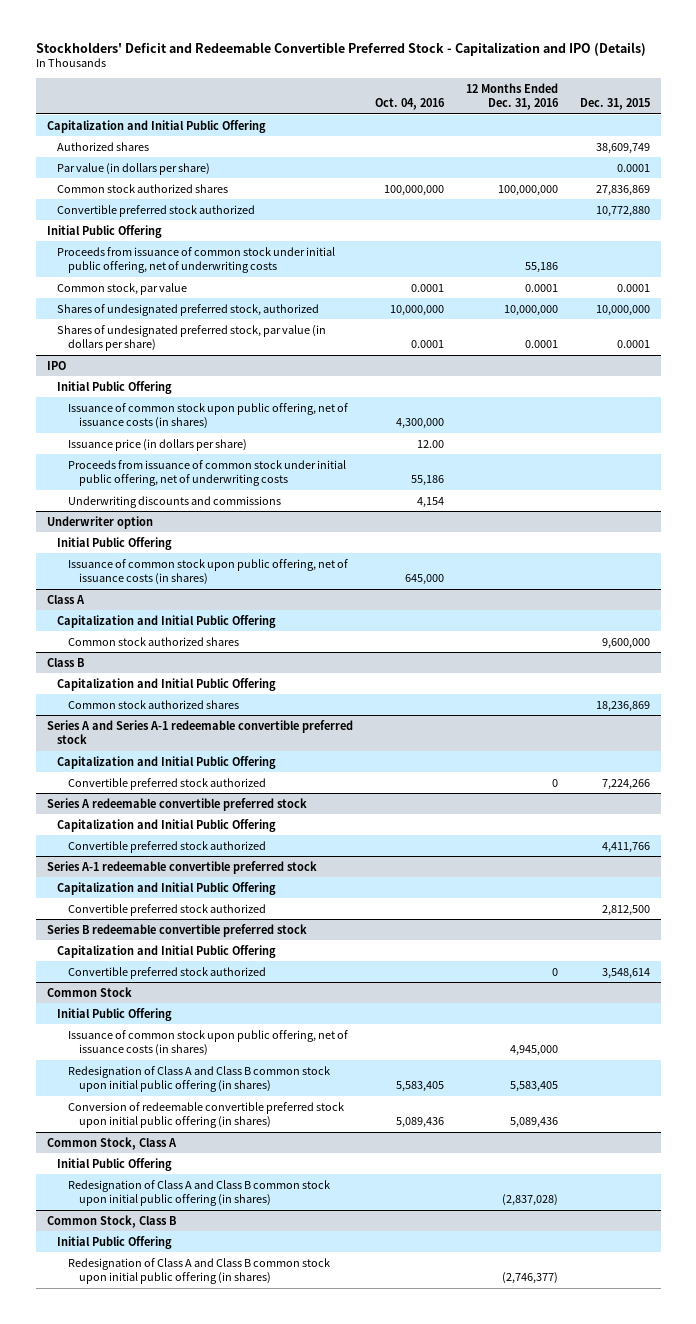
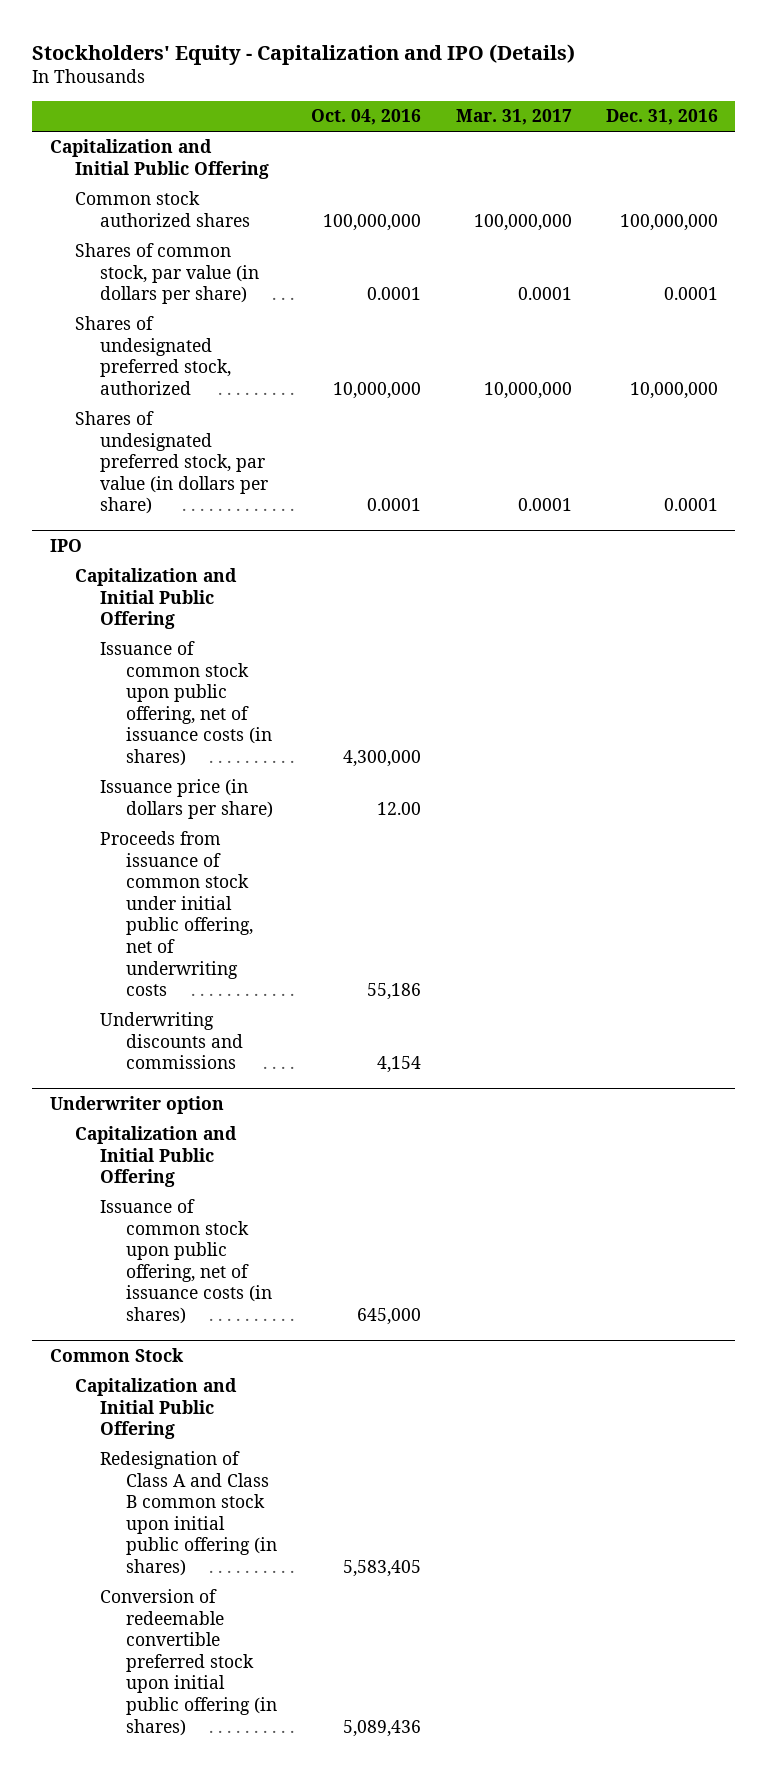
- Stockholders' Deficit and Redeemable Convertible Preferred Stock - Capitalization and IPO (Details)
+ Stockholders' Equity - Capitalization and IPO (Details)
- | Oct. 04, 2016 | 12 Months Ended Dec. 31, 2016 | Dec. 31, 2015
+ | Oct. 04, 2016 | Mar. 31, 2017 | Dec. 31, 2016
- Authorized shares | | | 38,609,749
- Par value (in dollars per share) | | | 0.0001
- Convertible preferred stock authorized | | | 10,772,880
- Initial Public Offering
- Proceeds from issuance of common stock under initial public offering, net of underwriting costs | | 55,186 |
- Common stock, par value | 0.0001 | 0.0001 | 0.0001
+ Shares of common stock, par value (in dollars per share) | 0.0001 | 0.0001 | 0.0001
@ IPO
- Initial Public Offering
+ Capitalization and Initial Public Offering
@ Underwriter option
- Initial Public Offering
+ Capitalization and Initial Public Offering
- Class A
- Capitalization and Initial Public Offering
- Common stock authorized shares | | | 9,600,000
- Class B
- Capitalization and Initial Public Offering
- Common stock authorized shares | | | 18,236,869
- Series A and Series A-1 redeemable convertible preferred stock
- Capitalization and Initial Public Offering
- Convertible preferred stock authorized | | 0 | 7,224,266
- Series A redeemable convertible preferred stock
- Capitalization and Initial Public Offering
- Convertible preferred stock authorized | | | 4,411,766
- Series A-1 redeemable convertible preferred stock
- Capitalization and Initial Public Offering
- Convertible preferred stock authorized | | | 2,812,500
- Series B redeemable convertible preferred stock
- Capitalization and Initial Public Offering
- Convertible preferred stock authorized | | 0 | 3,548,614
@ Common Stock
- Initial Public Offering
- Issuance of common stock upon public offering, net of issuance costs (in shares) | | 4,945,000 |
+ Capitalization and Initial Public Offering
- Common Stock, Class A
- Initial Public Offering
- Redesignation of Class A and Class B common stock upon initial public offering (in shares) | | (2,837,028) |
- Common Stock, Class B
- Initial Public Offering
- Redesignation of Class A and Class B common stock upon initial public offering (in shares) | | (2,746,377) |

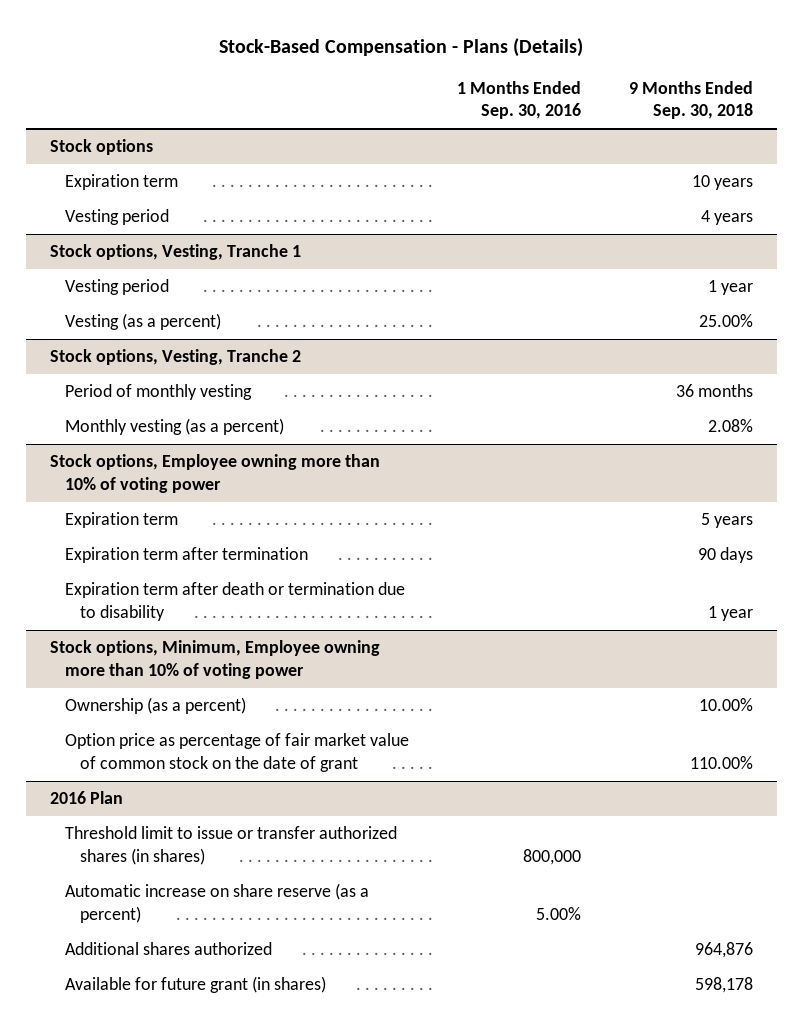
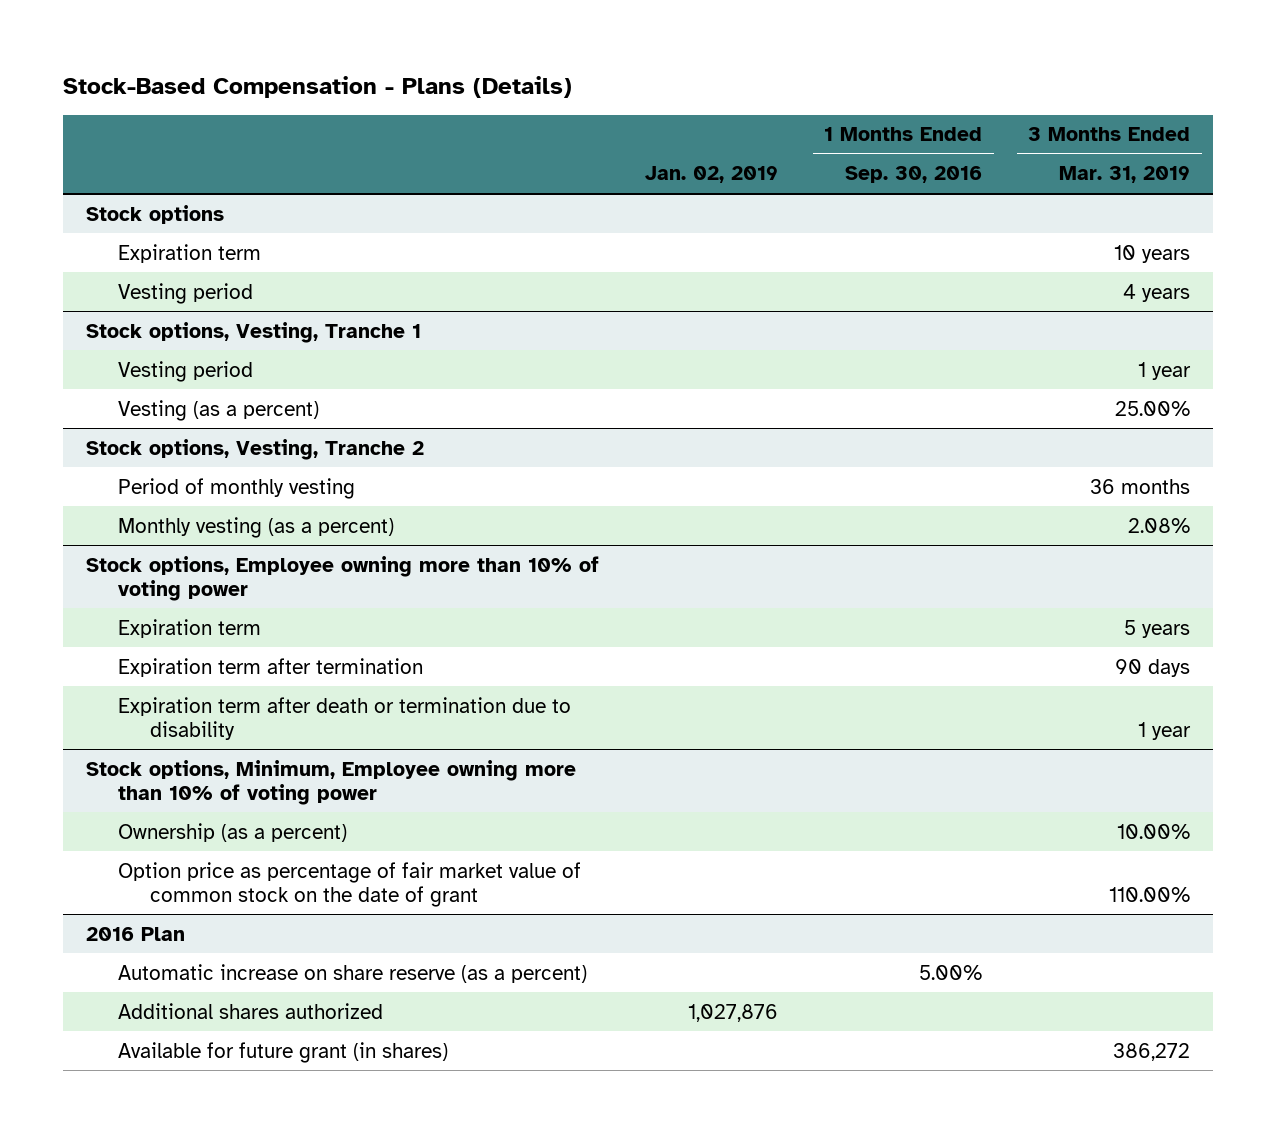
- | 1 Months Ended Sep. 30, 2016 | 9 Months Ended Sep. 30, 2018
+ | Jan. 02, 2019 | 1 Months Ended Sep. 30, 2016 | 3 Months Ended Mar. 31, 2019
@ 2016 Plan
- Threshold limit to issue or transfer authorized shares (in shares) | 800,000 |

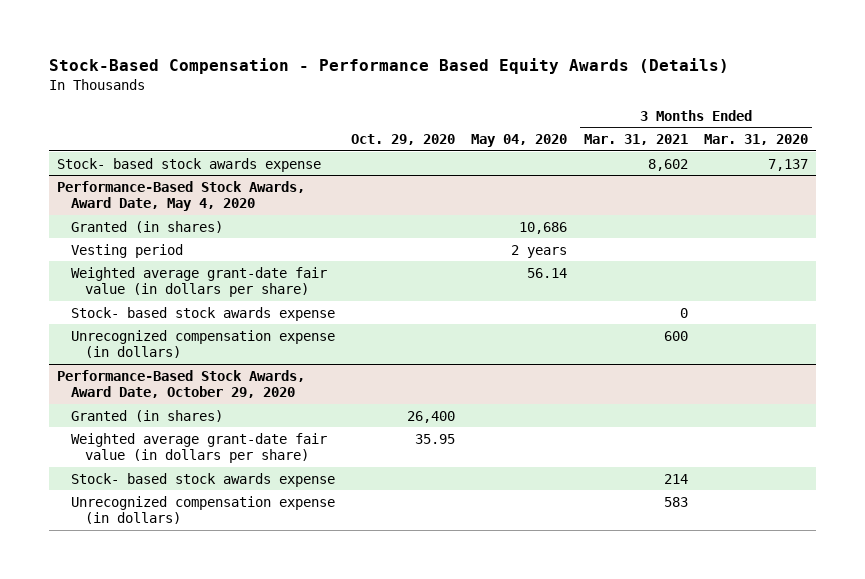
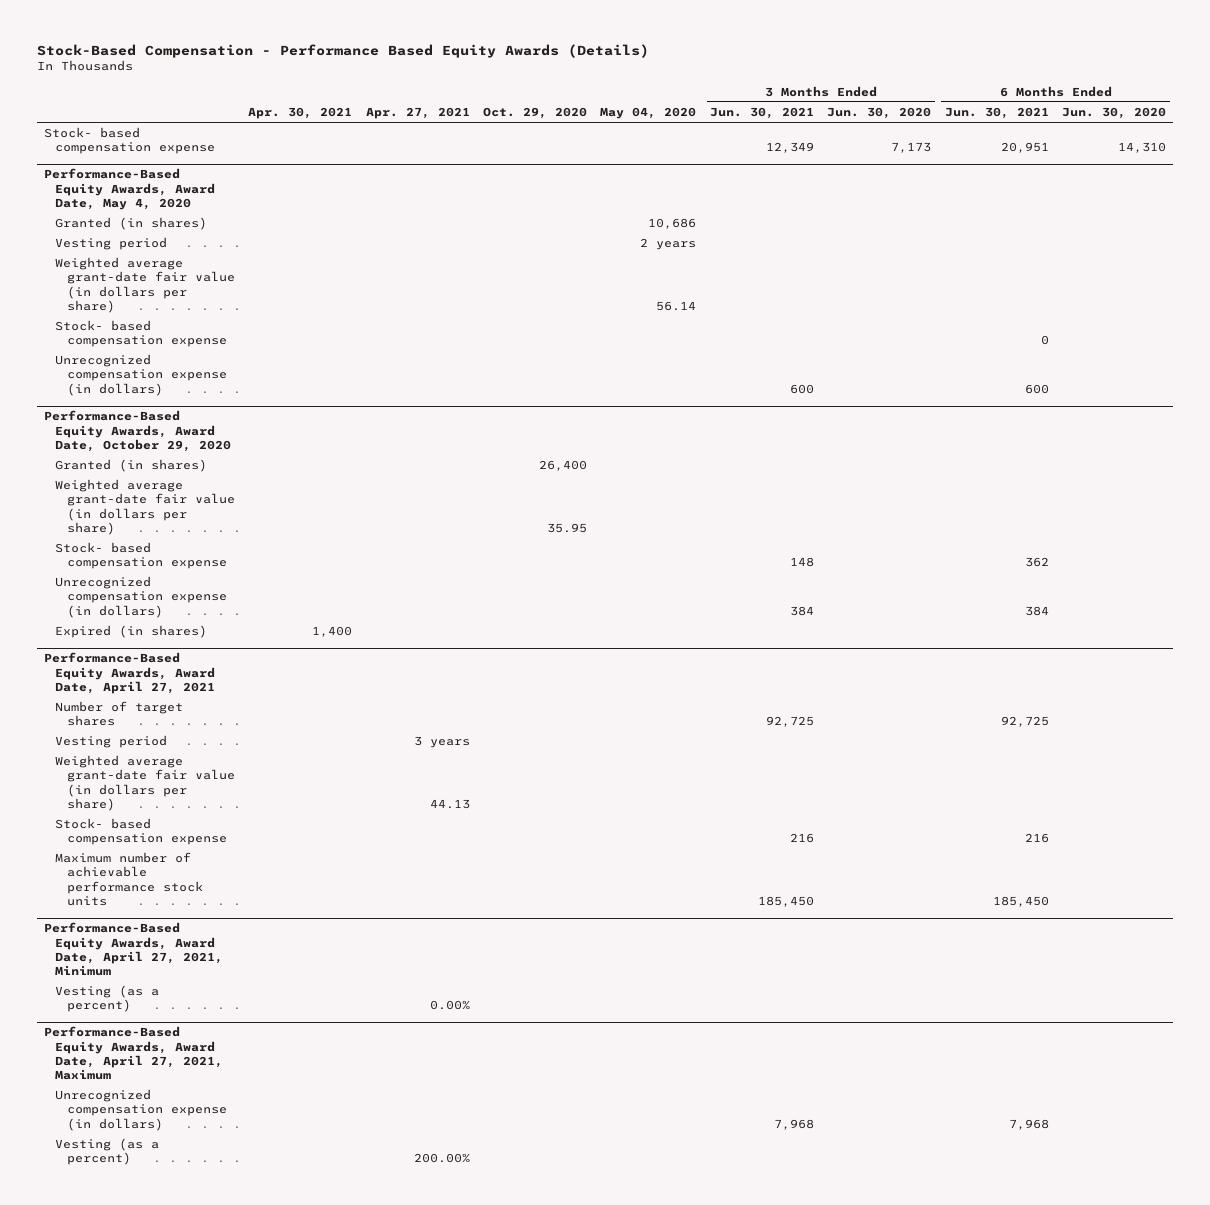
- | Oct. 29, 2020 | May 04, 2020 | 3 Months Ended Mar. 31, 2021 | 3 Months Ended Mar. 31, 2020
+ | Apr. 30, 2021 | Apr. 27, 2021 | Oct. 29, 2020 | May 04, 2020 | 3 Months Ended Jun. 30, 2021 | 3 Months Ended Jun. 30, 2020 | 6 Months Ended Jun. 30, 2021 | 6 Months Ended Jun. 30, 2020
- Stock- based stock awards expense | | | 8,602 | 7,137
- Performance-Based Stock Awards, Award Date, May 4, 2020
+ Stock- based compensation expense | | | | | 12,349 | 7,173 | 20,951 | 14,310
+ Performance-Based Equity Awards, Award Date, May 4, 2020
- Stock- based stock awards expense | | | 0 |
+ Stock- based compensation expense | | | | | | | 0 |
- Performance-Based Stock Awards, Award Date, October 29, 2020
+ Performance-Based Equity Awards, Award Date, October 29, 2020
- Stock- based stock awards expense | | | 214 |
+ Stock- based compensation expense | | | | | 148 | | 362 |
+ Expired (in shares) | 1,400 | | | | | | |
+ Performance-Based Equity Awards, Award Date, April 27, 2021
+ Number of target shares | | | | | 92,725 | | 92,725 |
+ Vesting period | | 3 years | | | | | |
+ Weighted average grant-date fair value (in dollars per share) | | 44.13 | | | | | |
+ Stock- based compensation expense | | | | | 216 | | 216 |
+ Maximum number of achievable performance stock units | | | | | 185,450 | | 185,450 |
+ Performance-Based Equity Awards, Award Date, April 27, 2021, Minimum
+ Vesting (as a percent) | | 0.00% | | | | | |
+ Performance-Based Equity Awards, Award Date, April 27, 2021, Maximum
+ Unrecognized compensation expense (in dollars) | | | | | 7,968 | | 7,968 |
+ Vesting (as a percent) | | 200.00% | | | | | |

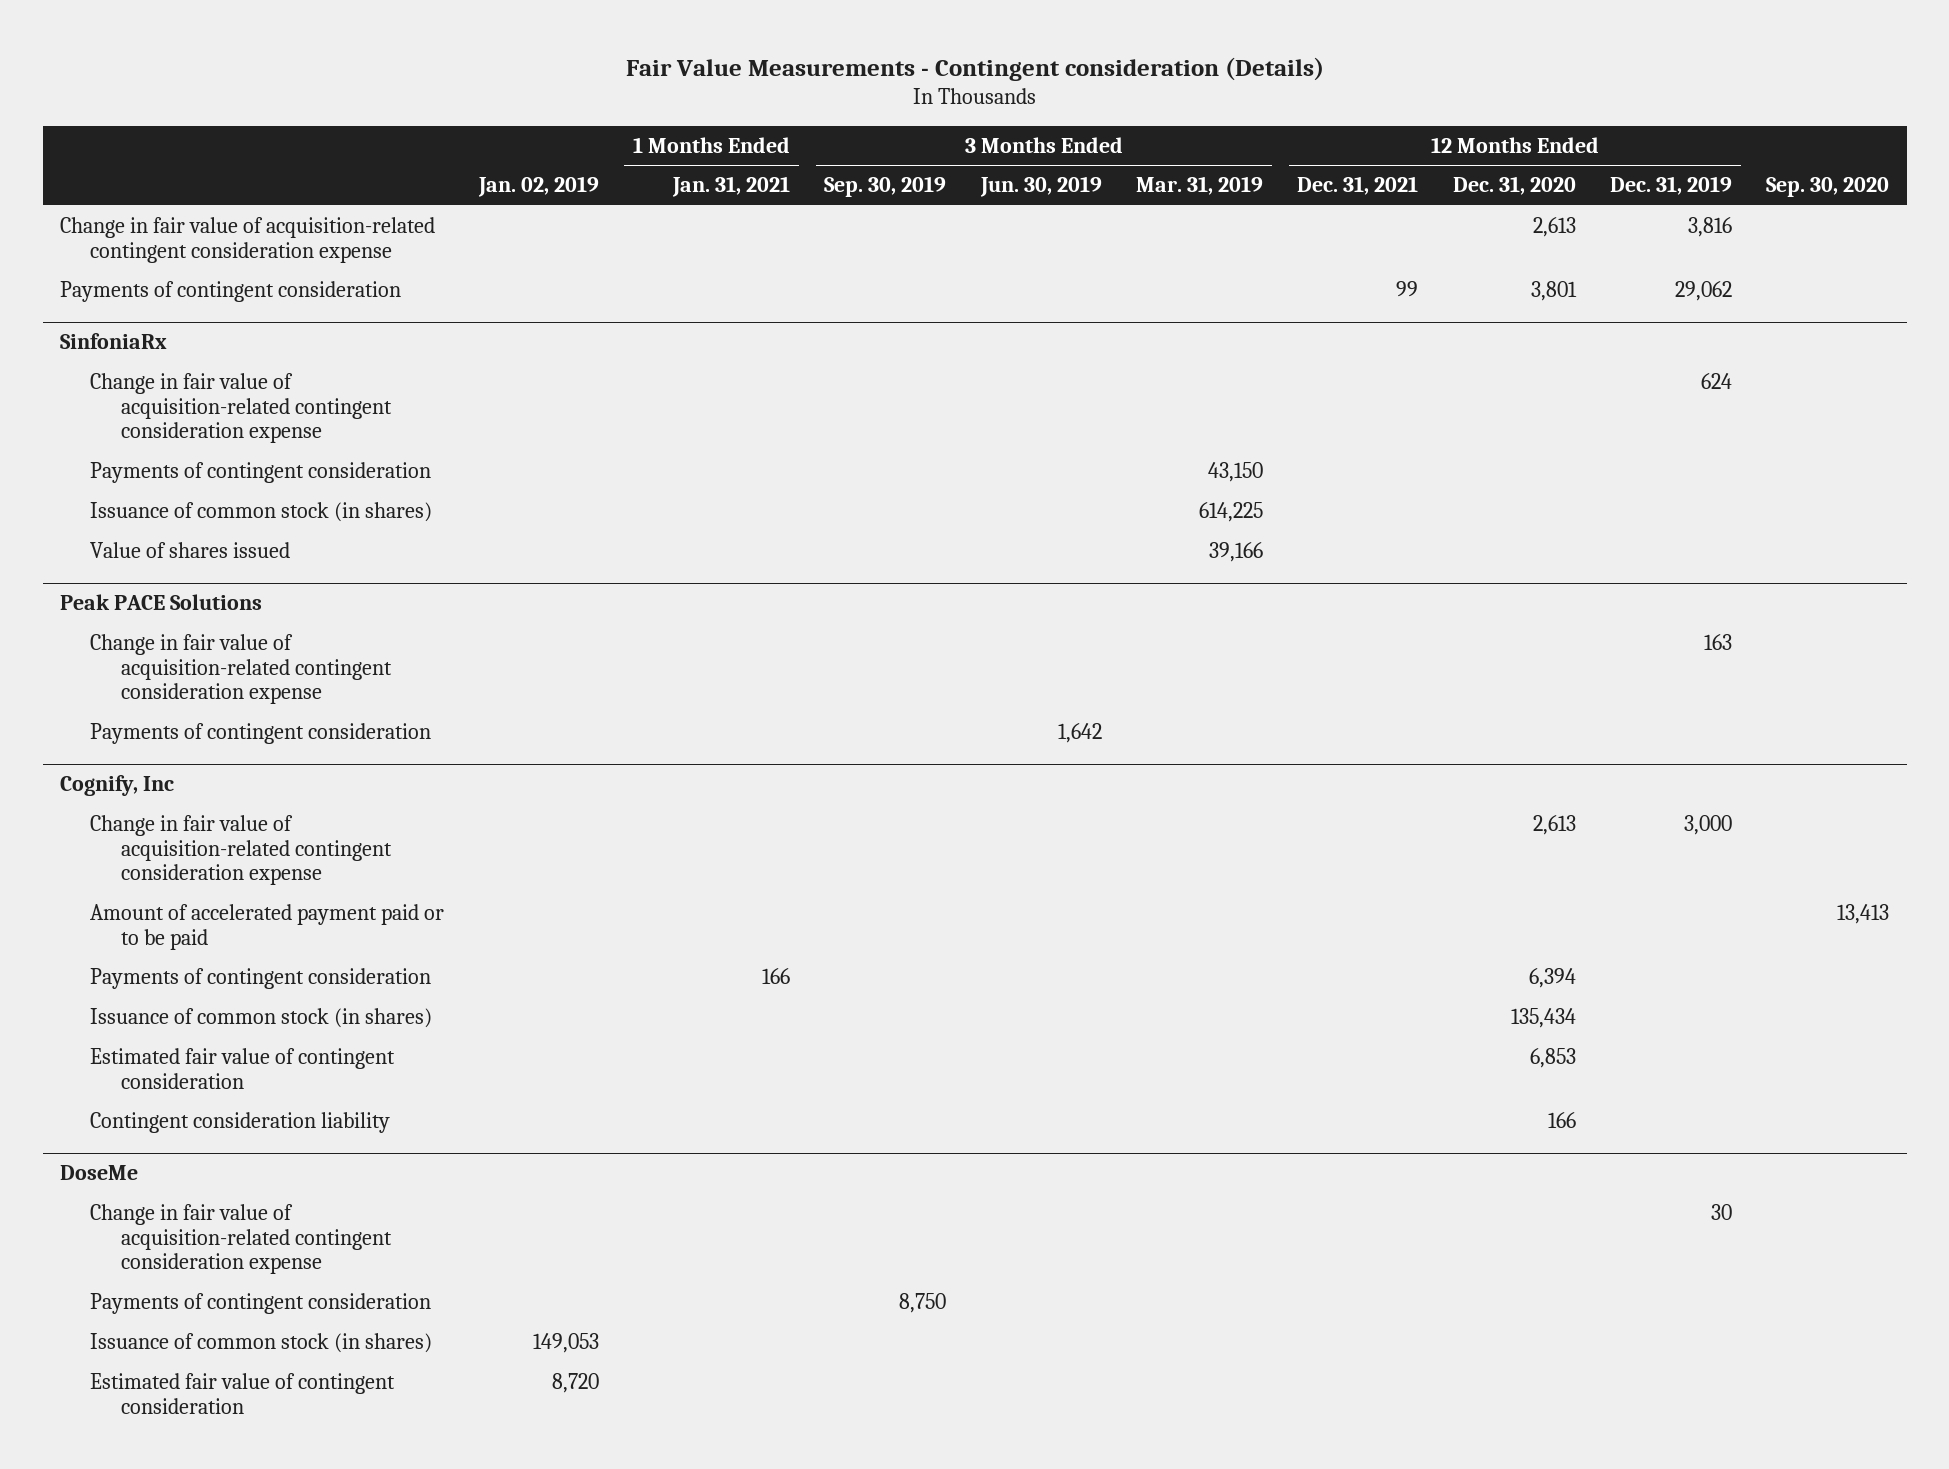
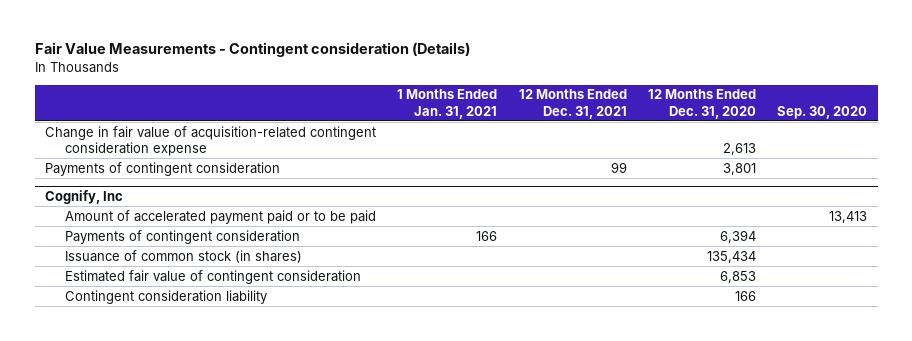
- | Jan. 02, 2019 | 1 Months Ended Jan. 31, 2021 | 3 Months Ended Sep. 30, 2019 | 3 Months Ended Jun. 30, 2019 | 3 Months Ended Mar. 31, 2019 | 12 Months Ended Dec. 31, 2021 | 12 Months Ended Dec. 31, 2020 | 12 Months Ended Dec. 31, 2019 | Sep. 30, 2020
+ | 1 Months Ended Jan. 31, 2021 | 12 Months Ended Dec. 31, 2021 | 12 Months Ended Dec. 31, 2020 | Sep. 30, 2020
- SinfoniaRx
- Change in fair value of acquisition-related contingent consideration expense | | | | | | | | 624 |
- Payments of contingent consideration | | | | | 43,150 | | | |
- Issuance of common stock (in shares) | | | | | 614,225 | | | |
- Value of shares issued | | | | | 39,166 | | | |
- Peak PACE Solutions
- Change in fair value of acquisition-related contingent consideration expense | | | | | | | | 163 |
- Payments of contingent consideration | | | | 1,642 | | | | |
@ Cognify, Inc
- Change in fair value of acquisition-related contingent consideration expense | | | | | | | 2,613 | 3,000 |
- DoseMe
- Change in fair value of acquisition-related contingent consideration expense | | | | | | | | 30 |
- Payments of contingent consideration | | | 8,750 | | | | | |
- Issuance of common stock (in shares) | 149,053 | | | | | | | |
- Estimated fair value of contingent consideration | 8,720 | | | | | | | |

